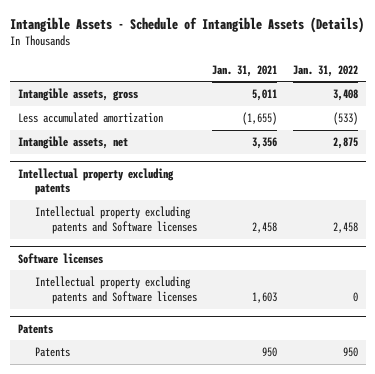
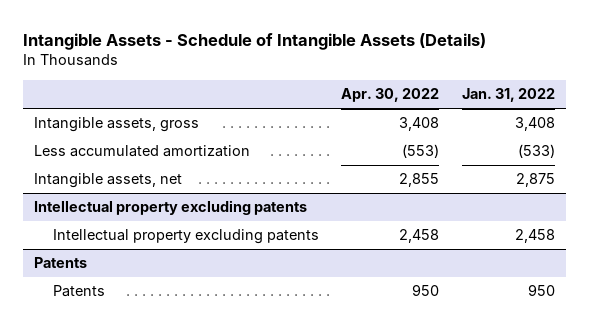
- | Jan. 31, 2021 | Jan. 31, 2022
+ | Apr. 30, 2022 | Jan. 31, 2022
@ Intellectual property excluding patents
- Intellectual property excluding patents and Software licenses | 2,458 | 2,458
- Software licenses
- Intellectual property excluding patents and Software licenses | 1,603 | 0
@ Intellectual property excluding patents
+ Intellectual property excluding patents | 2,458 | 2,458

